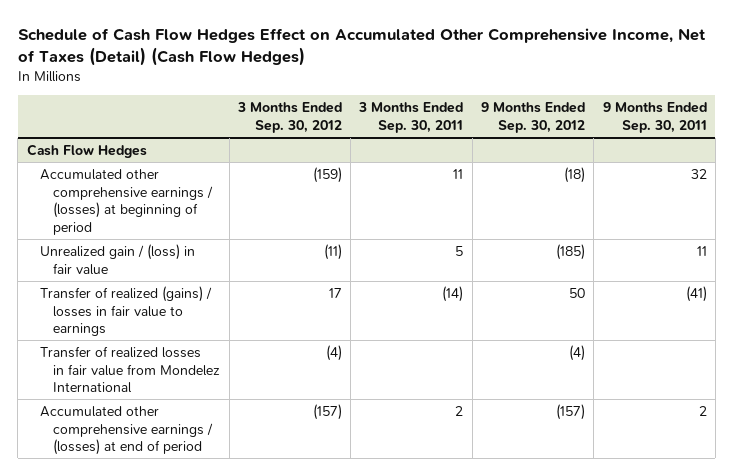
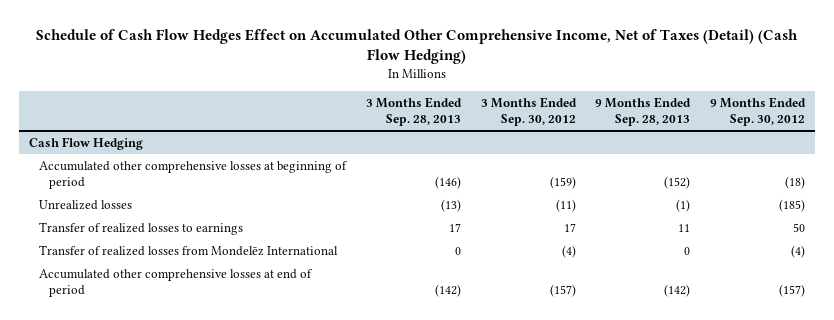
- Schedule of Cash Flow Hedges Effect on Accumulated Other Comprehensive Income, Net of Taxes (Detail) (Cash Flow Hedges)
+ Schedule of Cash Flow Hedges Effect on Accumulated Other Comprehensive Income, Net of Taxes (Detail) (Cash Flow Hedging)
- | 3 Months Ended Sep. 30, 2012 | 3 Months Ended Sep. 30, 2011 | 9 Months Ended Sep. 30, 2012 | 9 Months Ended Sep. 30, 2011
+ | 3 Months Ended Sep. 28, 2013 | 3 Months Ended Sep. 30, 2012 | 9 Months Ended Sep. 28, 2013 | 9 Months Ended Sep. 30, 2012
- Cash Flow Hedges
- Accumulated other comprehensive earnings / (losses) at beginning of period | (159) | 11 | (18) | 32
- Unrealized gain / (loss) in fair value | (11) | 5 | (185) | 11
- Transfer of realized (gains) / losses in fair value to earnings | 17 | (14) | 50 | (41)
- Transfer of realized losses in fair value from Mondelez International | (4) | | (4) |
- Accumulated other comprehensive earnings / (losses) at end of period | (157) | 2 | (157) | 2
+ Cash Flow Hedging
+ Accumulated other comprehensive losses at beginning of period | (146) | (159) | (152) | (18)
+ Unrealized losses | (13) | (11) | (1) | (185)
+ Transfer of realized losses to earnings | 17 | 17 | 11 | 50
+ Transfer of realized losses from Mondelēz International | 0 | (4) | 0 | (4)
+ Accumulated other comprehensive losses at end of period | (142) | (157) | (142) | (157)

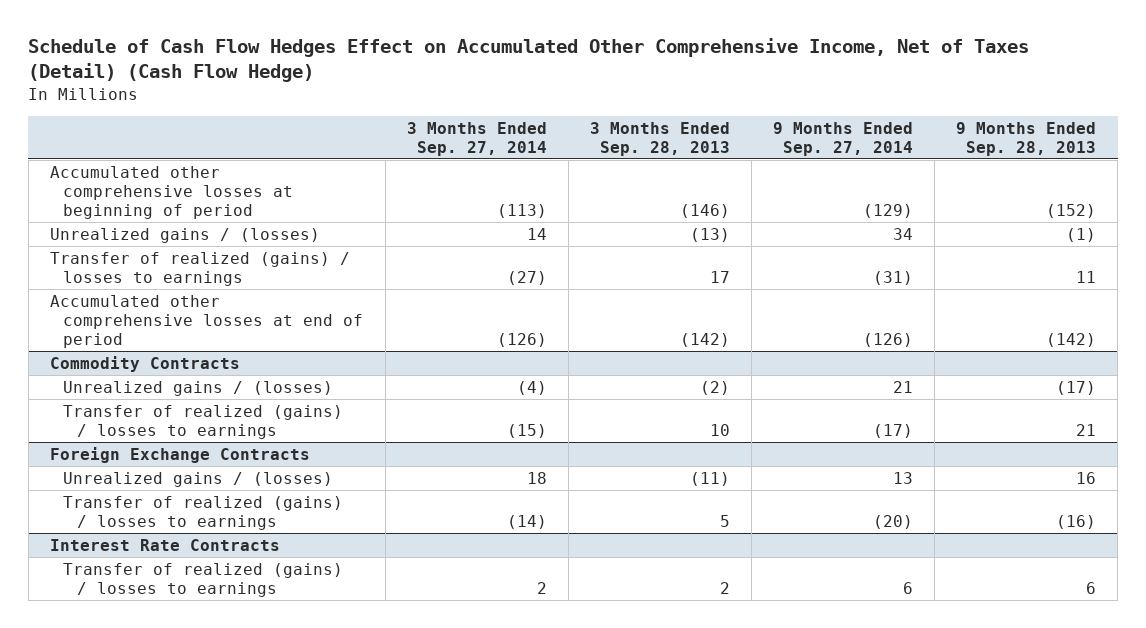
- Schedule of Cash Flow Hedges Effect on Accumulated Other Comprehensive Income, Net of Taxes (Detail) (Cash Flow Hedging)
+ Schedule of Cash Flow Hedges Effect on Accumulated Other Comprehensive Income, Net of Taxes (Detail) (Cash Flow Hedge)
- | 3 Months Ended Sep. 28, 2013 | 3 Months Ended Sep. 30, 2012 | 9 Months Ended Sep. 28, 2013 | 9 Months Ended Sep. 30, 2012
+ | 3 Months Ended Sep. 27, 2014 | 3 Months Ended Sep. 28, 2013 | 9 Months Ended Sep. 27, 2014 | 9 Months Ended Sep. 28, 2013
- Cash Flow Hedging
- Unrealized losses | (13) | (11) | (1) | (185)
- Transfer of realized losses to earnings | 17 | 17 | 11 | 50
- Transfer of realized losses from Mondelēz International | 0 | (4) | 0 | (4)
+ Unrealized gains / (losses) | 14 | (13) | 34 | (1)
+ Transfer of realized (gains) / losses to earnings | (27) | 17 | (31) | 11
+ Commodity Contracts
+ Unrealized gains / (losses) | (4) | (2) | 21 | (17)
+ Transfer of realized (gains) / losses to earnings | (15) | 10 | (17) | 21
+ Foreign Exchange Contracts
+ Unrealized gains / (losses) | 18 | (11) | 13 | 16
+ Transfer of realized (gains) / losses to earnings | (14) | 5 | (20) | (16)
+ Interest Rate Contracts
+ Transfer of realized (gains) / losses to earnings | 2 | 2 | 6 | 6

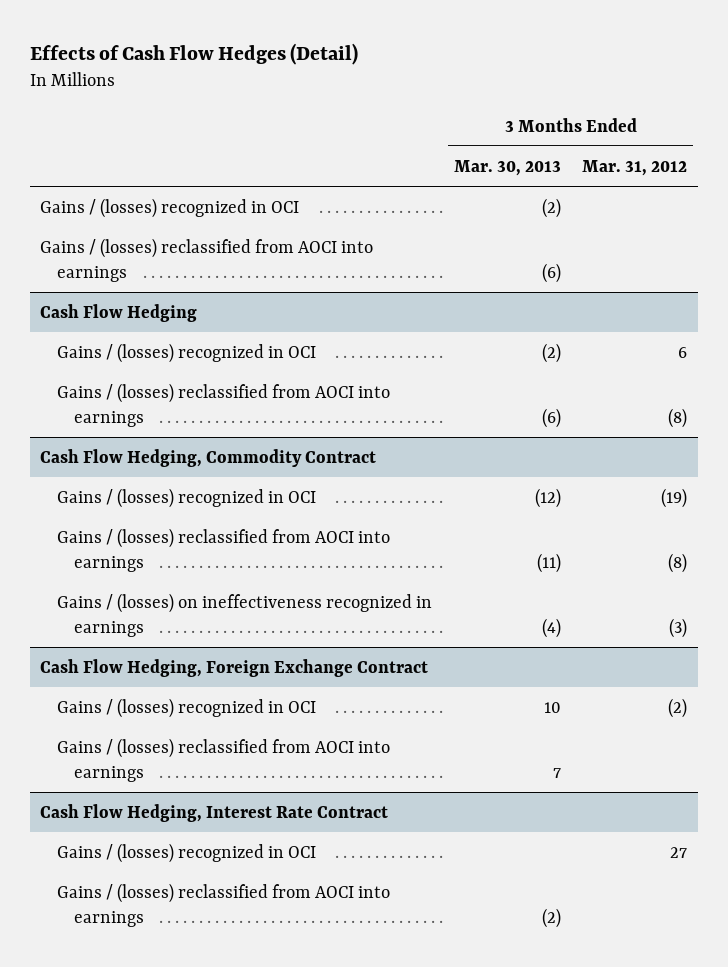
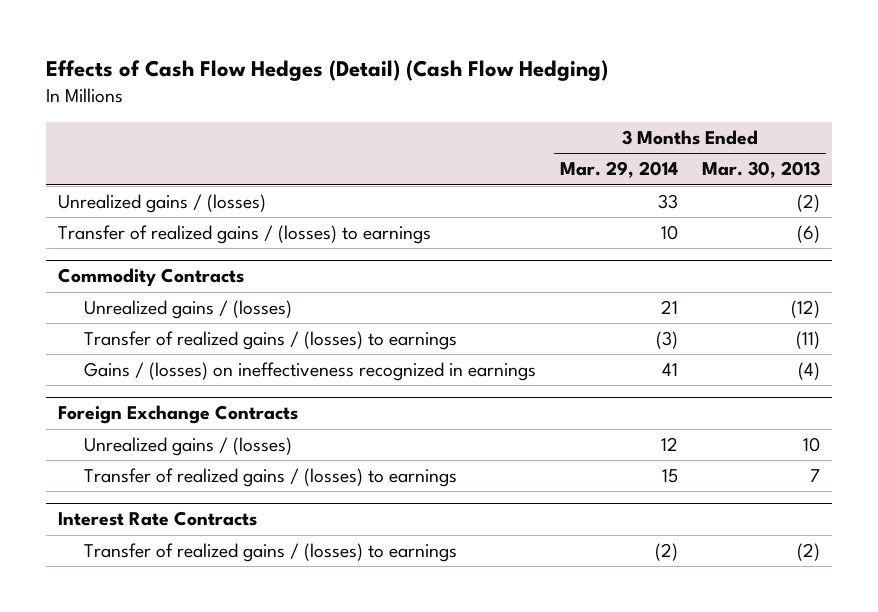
- Effects of Cash Flow Hedges (Detail)
+ Effects of Cash Flow Hedges (Detail) (Cash Flow Hedging)
- | 3 Months Ended Mar. 30, 2013 | 3 Months Ended Mar. 31, 2012
+ | 3 Months Ended Mar. 29, 2014 | 3 Months Ended Mar. 30, 2013
- Gains / (losses) recognized in OCI | (2) |
- Gains / (losses) reclassified from AOCI into earnings | (6) |
- Cash Flow Hedging
- Gains / (losses) recognized in OCI | (2) | 6
- Gains / (losses) reclassified from AOCI into earnings | (6) | (8)
- Cash Flow Hedging, Commodity Contract
- Gains / (losses) recognized in OCI | (12) | (19)
- Gains / (losses) reclassified from AOCI into earnings | (11) | (8)
+ Unrealized gains / (losses) | 33 | (2)
+ Transfer of realized gains / (losses) to earnings | 10 | (6)
+ Commodity Contracts
+ Unrealized gains / (losses) | 21 | (12)
+ Transfer of realized gains / (losses) to earnings | (3) | (11)
- Cash Flow Hedging, Foreign Exchange Contract
- Gains / (losses) recognized in OCI | 10 | (2)
- Gains / (losses) reclassified from AOCI into earnings | 7 |
- Cash Flow Hedging, Interest Rate Contract
- Gains / (losses) recognized in OCI | | 27
- Gains / (losses) reclassified from AOCI into earnings | (2) |
+ Foreign Exchange Contracts
+ Unrealized gains / (losses) | 12 | 10
+ Transfer of realized gains / (losses) to earnings | 15 | 7
+ Interest Rate Contracts
+ Transfer of realized gains / (losses) to earnings | (2) | (2)

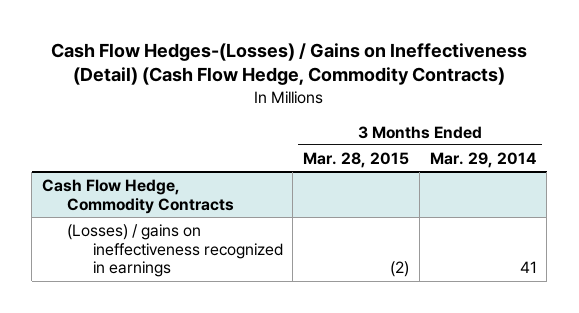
- Effects of Cash Flow Hedges (Detail) (Cash Flow Hedging)
+ Cash Flow Hedges-(Losses) / Gains on Ineffectiveness (Detail) (Cash Flow Hedge, Commodity Contracts)
- | 3 Months Ended Mar. 29, 2014 | 3 Months Ended Mar. 30, 2013
+ | 3 Months Ended Mar. 28, 2015 | 3 Months Ended Mar. 29, 2014
- Unrealized gains / (losses) | 33 | (2)
- Transfer of realized gains / (losses) to earnings | 10 | (6)
- Commodity Contracts
- Unrealized gains / (losses) | 21 | (12)
- Transfer of realized gains / (losses) to earnings | (3) | (11)
- Gains / (losses) on ineffectiveness recognized in earnings | 41 | (4)
- Foreign Exchange Contracts
- Unrealized gains / (losses) | 12 | 10
- Transfer of realized gains / (losses) to earnings | 15 | 7
- Interest Rate Contracts
- Transfer of realized gains / (losses) to earnings | (2) | (2)
+ Cash Flow Hedge, Commodity Contracts
+ (Losses) / gains on ineffectiveness recognized in earnings | (2) | 41

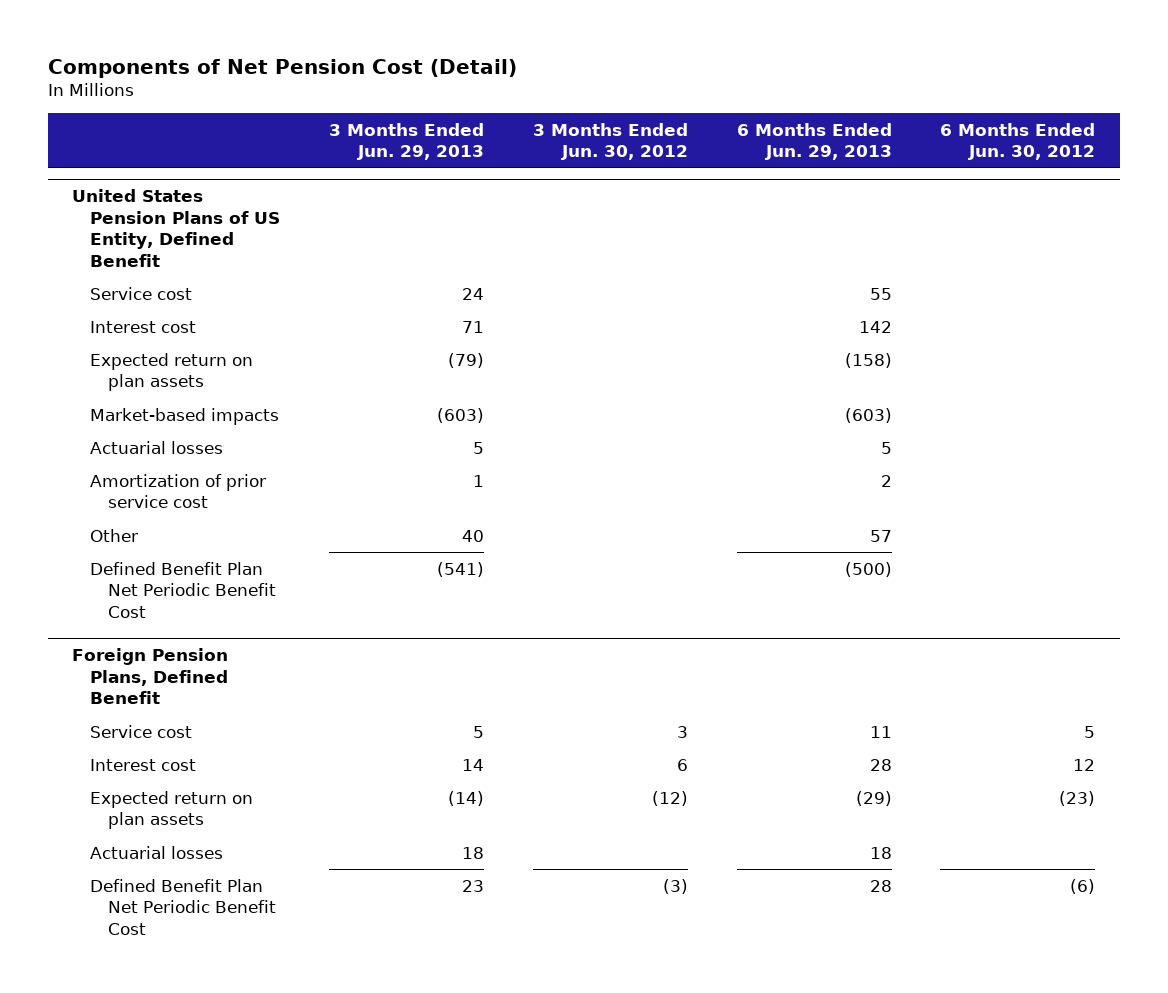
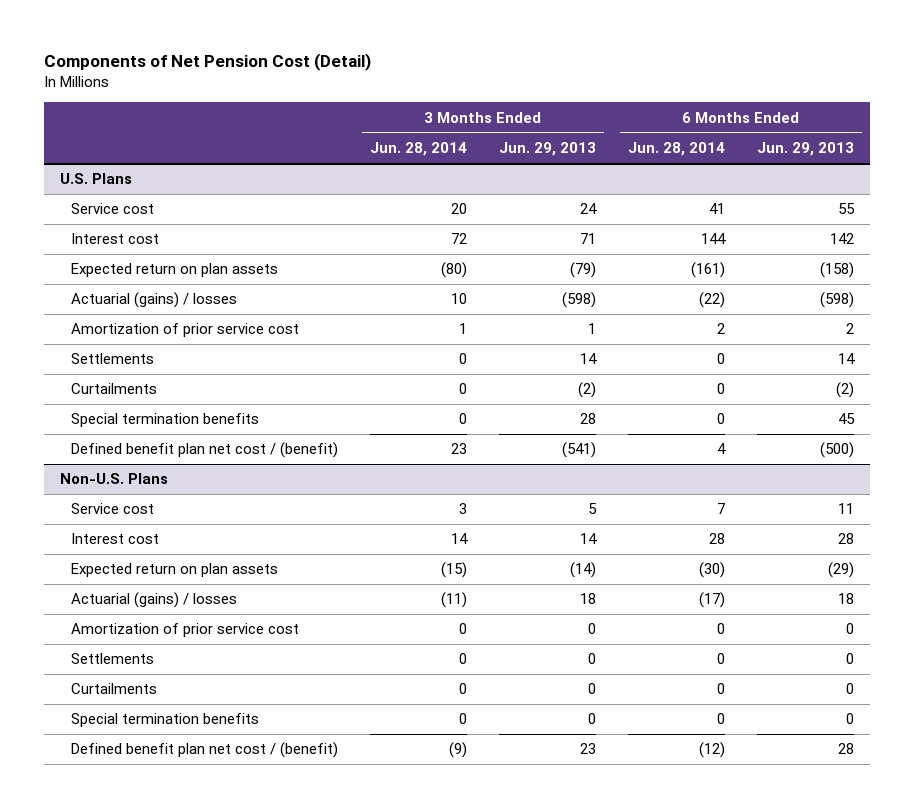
- | 3 Months Ended Jun. 29, 2013 | 3 Months Ended Jun. 30, 2012 | 6 Months Ended Jun. 29, 2013 | 6 Months Ended Jun. 30, 2012
+ | 3 Months Ended Jun. 28, 2014 | 3 Months Ended Jun. 29, 2013 | 6 Months Ended Jun. 28, 2014 | 6 Months Ended Jun. 29, 2013
- United States Pension Plans of US Entity, Defined Benefit
+ U.S. Plans
- Market-based impacts | (603) | | (603) |
- Actuarial losses | 5 | | 5 |
+ Actuarial (gains) / losses | 10 | (598) | (22) | (598)
- Other | 40 | | 57 |
- Defined Benefit Plan Net Periodic Benefit Cost | (541) | | (500) |
- Foreign Pension Plans, Defined Benefit
+ Settlements | 0 | 14 | 0 | 14
+ Curtailments | 0 | (2) | 0 | (2)
+ Special termination benefits | 0 | 28 | 0 | 45
+ Defined benefit plan net cost / (benefit) | 23 | (541) | 4 | (500)
+ Non-U.S. Plans
- Actuarial losses | 18 | | 18 |
- Defined Benefit Plan Net Periodic Benefit Cost | 23 | (3) | 28 | (6)
+ Actuarial (gains) / losses | (11) | 18 | (17) | 18
+ Amortization of prior service cost | 0 | 0 | 0 | 0
+ Settlements | 0 | 0 | 0 | 0
+ Curtailments | 0 | 0 | 0 | 0
+ Special termination benefits | 0 | 0 | 0 | 0
+ Defined benefit plan net cost / (benefit) | (9) | 23 | (12) | 28

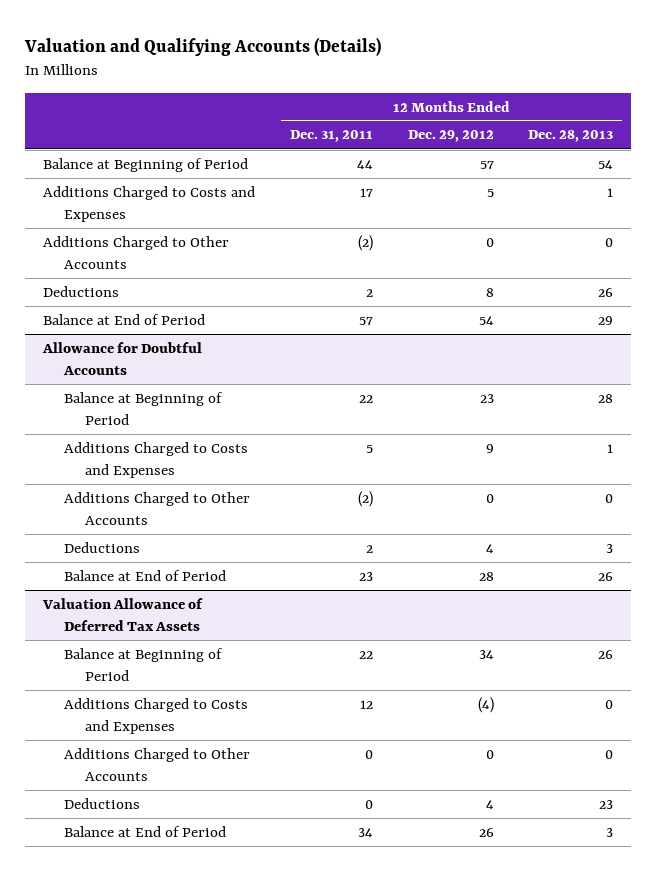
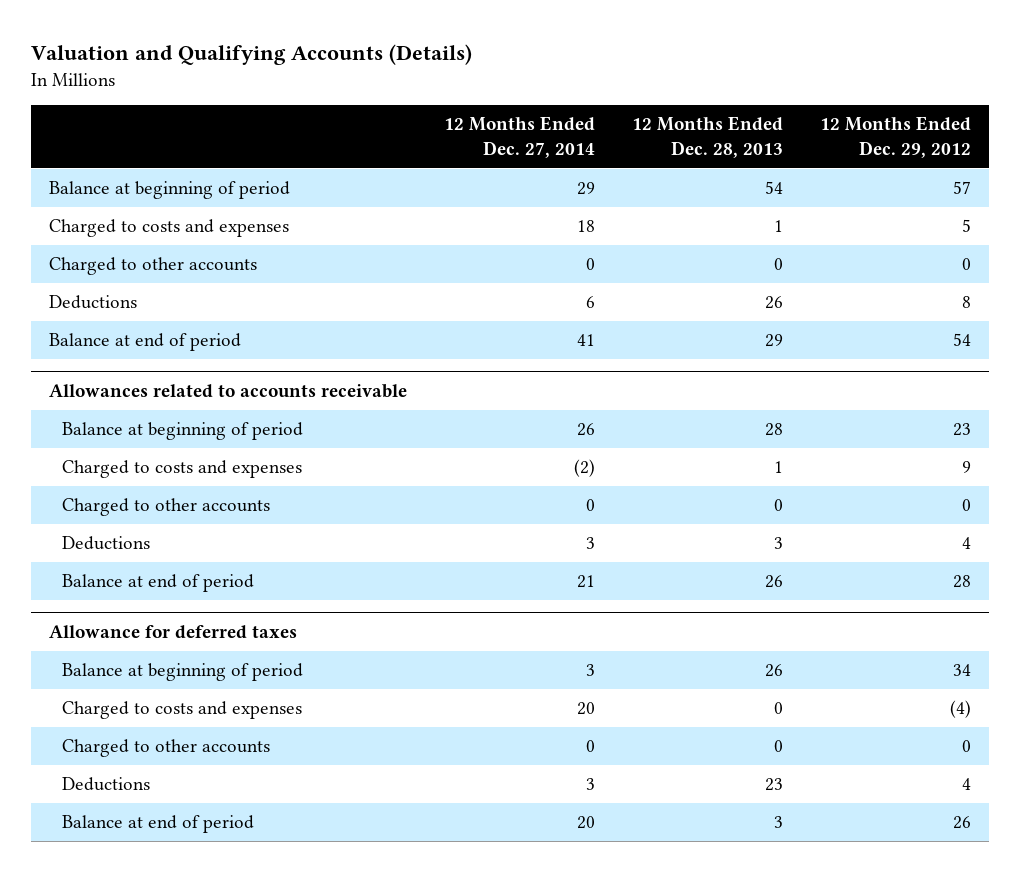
- | 12 Months Ended Dec. 31, 2011 | 12 Months Ended Dec. 29, 2012 | 12 Months Ended Dec. 28, 2013
+ | 12 Months Ended Dec. 27, 2014 | 12 Months Ended Dec. 28, 2013 | 12 Months Ended Dec. 29, 2012
- Balance at Beginning of Period | 44 | 57 | 54
- Additions Charged to Costs and Expenses | 17 | 5 | 1
- Additions Charged to Other Accounts | (2) | 0 | 0
+ Balance at beginning of period | 29 | 54 | 57
+ Charged to costs and expenses | 18 | 1 | 5
+ Charged to other accounts | 0 | 0 | 0
- Balance at End of Period | 57 | 54 | 29
- Allowance for Doubtful Accounts
- Balance at Beginning of Period | 22 | 23 | 28
- Additions Charged to Costs and Expenses | 5 | 9 | 1
- Additions Charged to Other Accounts | (2) | 0 | 0
+ Balance at end of period | 41 | 29 | 54
+ Allowances related to accounts receivable
+ Balance at beginning of period | 26 | 28 | 23
+ Charged to costs and expenses | (2) | 1 | 9
+ Charged to other accounts | 0 | 0 | 0
- Balance at End of Period | 23 | 28 | 26
- Valuation Allowance of Deferred Tax Assets
- Balance at Beginning of Period | 22 | 34 | 26
- Additions Charged to Costs and Expenses | 12 | (4) | 0
- Additions Charged to Other Accounts | 0 | 0 | 0
+ Balance at end of period | 21 | 26 | 28
+ Allowance for deferred taxes
+ Balance at beginning of period | 3 | 26 | 34
+ Charged to costs and expenses | 20 | 0 | (4)
+ Charged to other accounts | 0 | 0 | 0
- Balance at End of Period | 34 | 26 | 3
+ Balance at end of period | 20 | 3 | 26

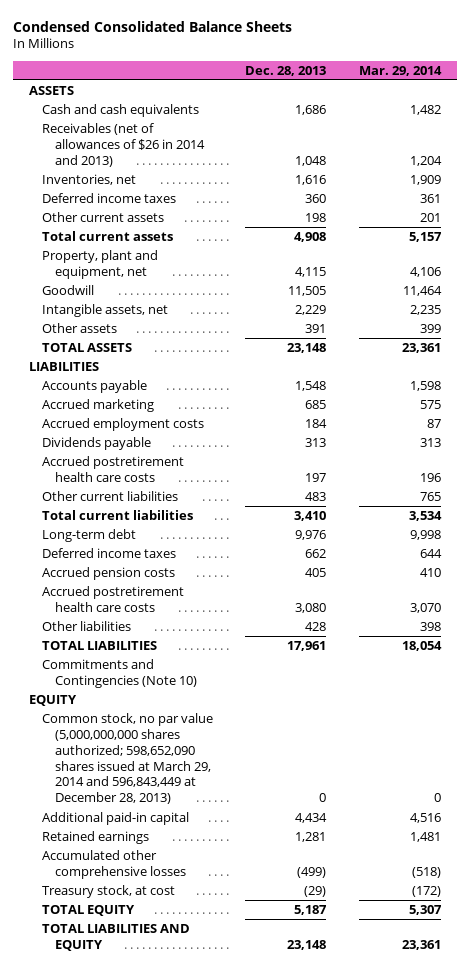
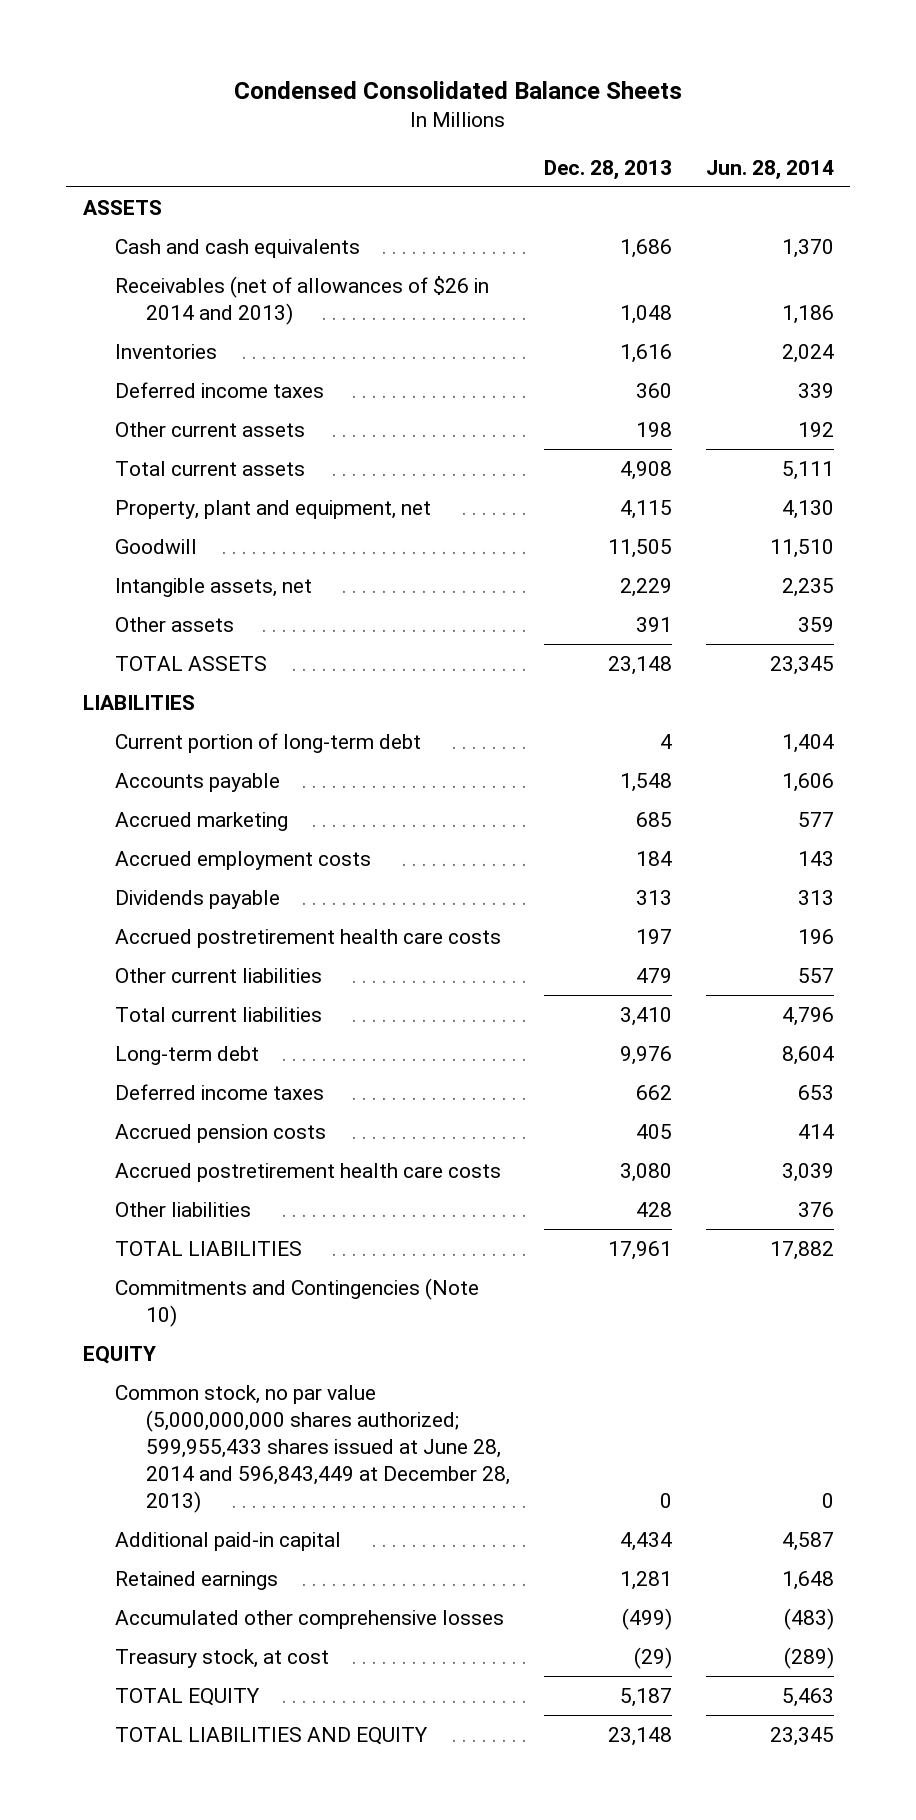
- | Dec. 28, 2013 | Mar. 29, 2014
+ | Dec. 28, 2013 | Jun. 28, 2014
- Inventories, net | 1,616 | 1,909
+ Inventories | 1,616 | 2,024
+ Current portion of long-term debt | 4 | 1,404
- Other current liabilities | 483 | 765
+ Other current liabilities | 479 | 557
- Common stock, no par value (5,000,000,000 shares authorized; 598,652,090 shares issued at March 29, 2014 and 596,843,449 at December 28, 2013) | 0 | 0
+ Common stock, no par value (5,000,000,000 shares authorized; 599,955,433 shares issued at June 28, 2014 and 596,843,449 at December 28, 2013) | 0 | 0

